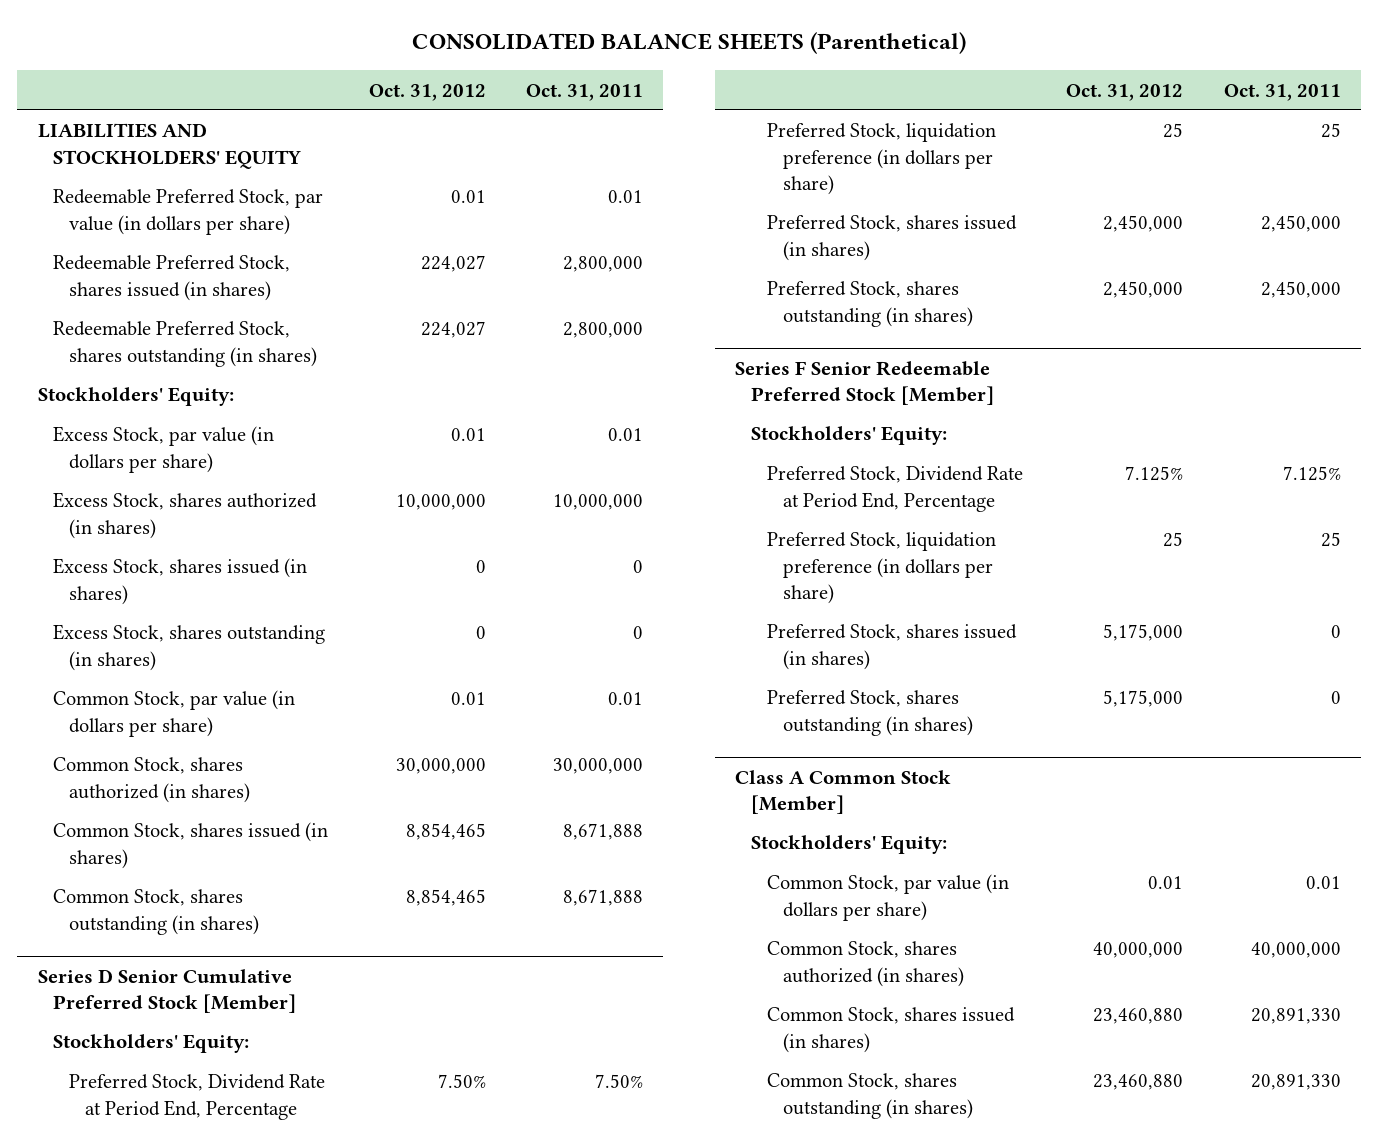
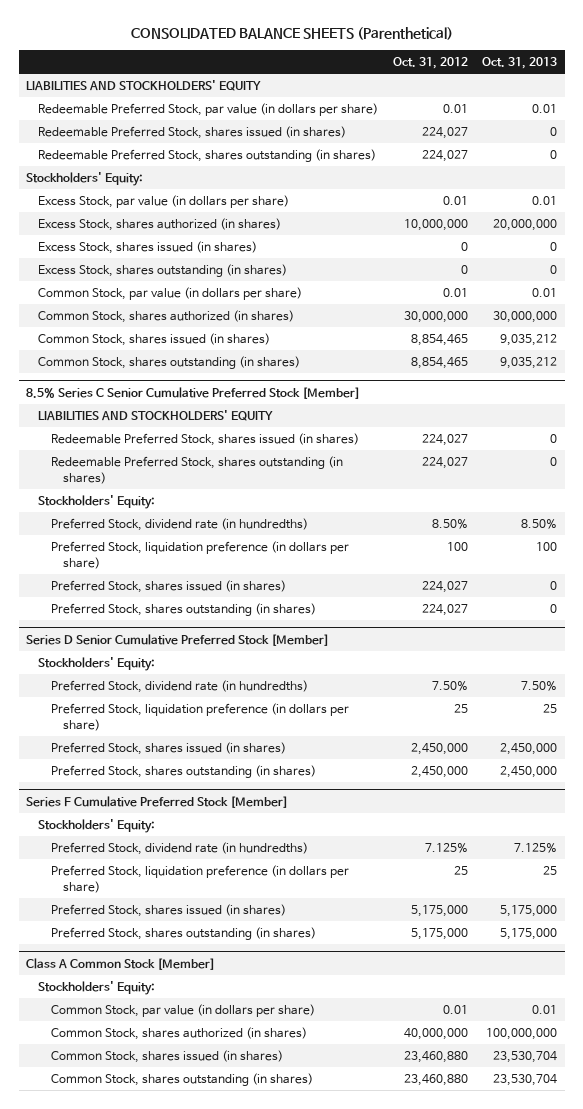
- | Oct. 31, 2012 | Oct. 31, 2011
+ | Oct. 31, 2012 | Oct. 31, 2013
+ 8.5% Series C Senior Cumulative Preferred Stock [Member]
+ LIABILITIES AND STOCKHOLDERS' EQUITY
+ Redeemable Preferred Stock, shares issued (in shares) | 224,027 | 0
+ Redeemable Preferred Stock, shares outstanding (in shares) | 224,027 | 0
+ Stockholders' Equity:
+ Preferred Stock, dividend rate (in hundredths) | 8.50% | 8.50%
+ Preferred Stock, liquidation preference (in dollars per share) | 100 | 100
+ Preferred Stock, shares issued (in shares) | 224,027 | 0
+ Preferred Stock, shares outstanding (in shares) | 224,027 | 0
@ Series D Senior Cumulative Preferred Stock [Member]
- Preferred Stock, Dividend Rate at Period End, Percentage | 7.50% | 7.50%
+ Preferred Stock, dividend rate (in hundredths) | 7.50% | 7.50%
- Series F Senior Redeemable Preferred Stock [Member]
+ Series F Cumulative Preferred Stock [Member]
- Preferred Stock, Dividend Rate at Period End, Percentage | 7.125% | 7.125%
+ Preferred Stock, dividend rate (in hundredths) | 7.125% | 7.125%

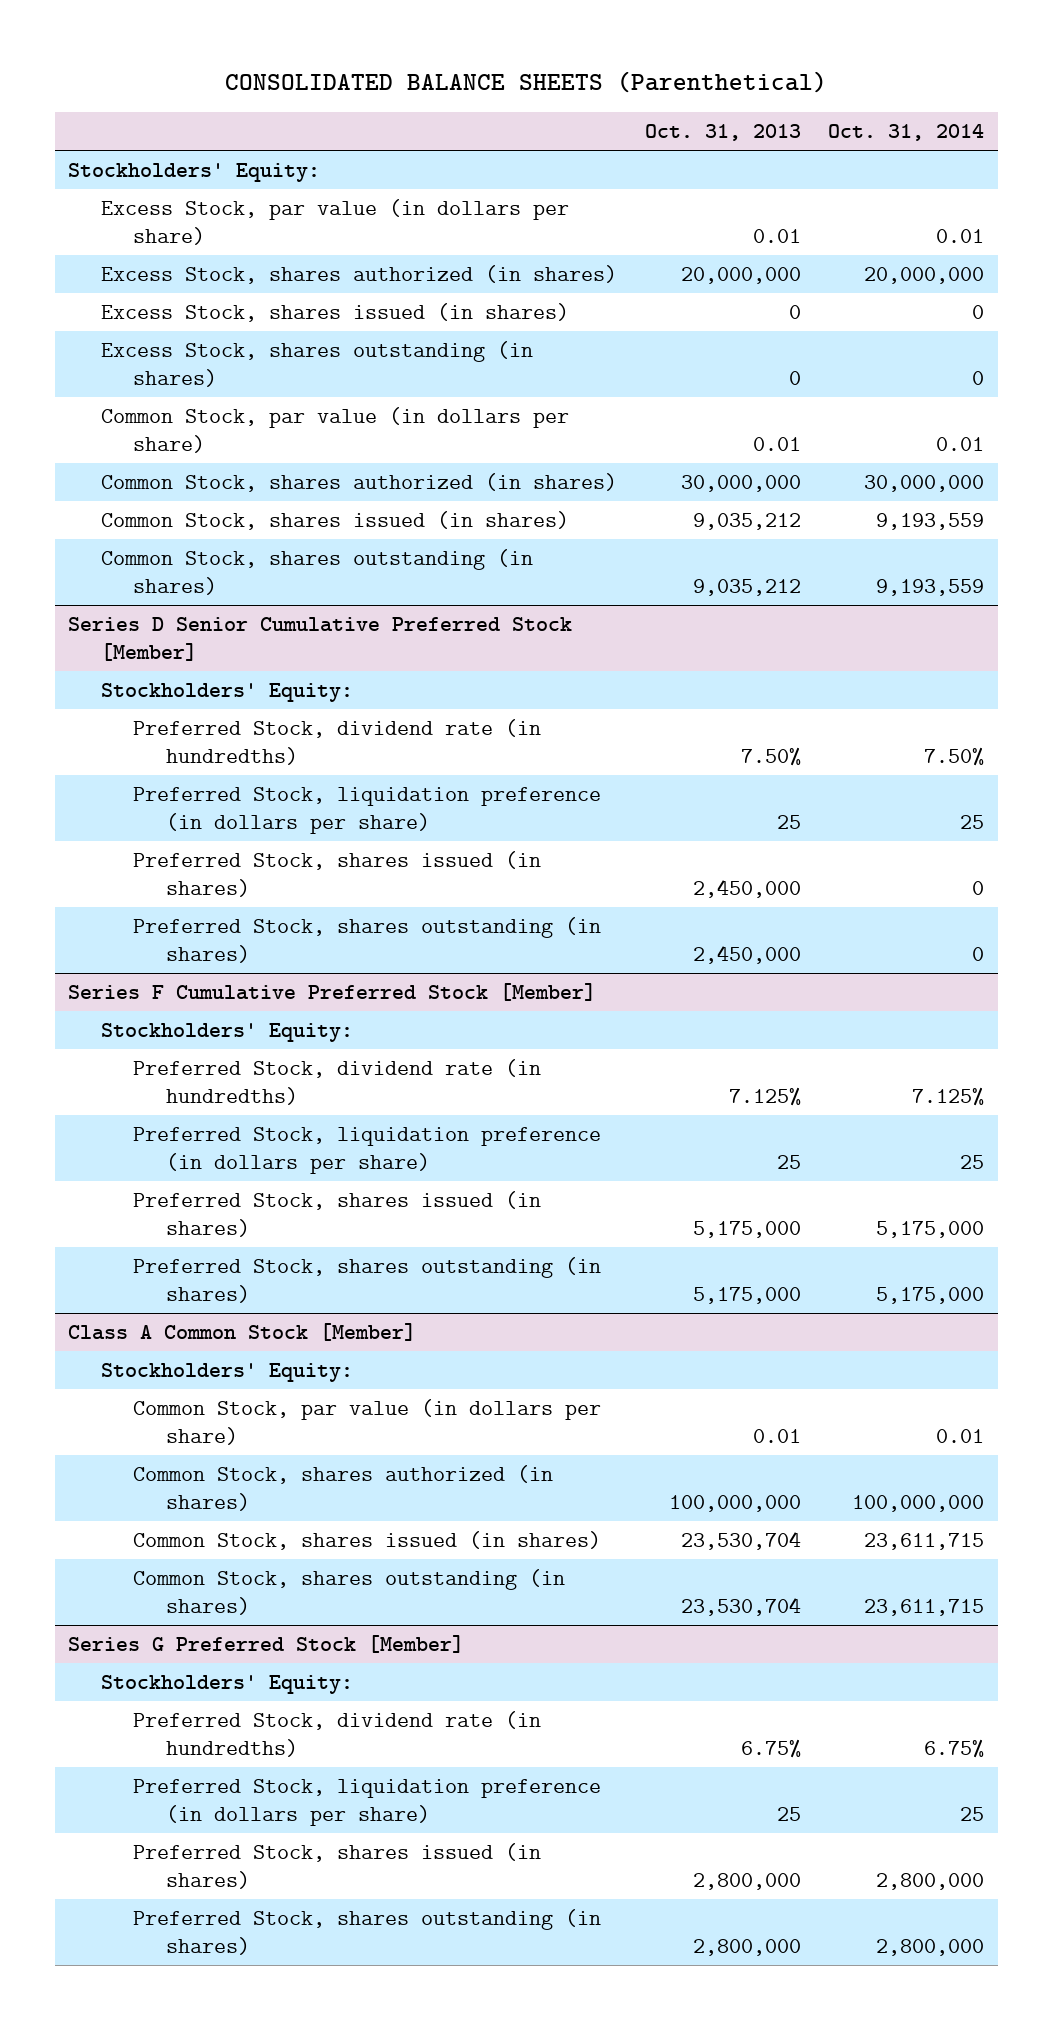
- | Oct. 31, 2012 | Oct. 31, 2013
+ | Oct. 31, 2013 | Oct. 31, 2014
- LIABILITIES AND STOCKHOLDERS' EQUITY
- Redeemable Preferred Stock, par value (in dollars per share) | 0.01 | 0.01
- Redeemable Preferred Stock, shares issued (in shares) | 224,027 | 0
- Redeemable Preferred Stock, shares outstanding (in shares) | 224,027 | 0
- 8.5% Series C Senior Cumulative Preferred Stock [Member]
- LIABILITIES AND STOCKHOLDERS' EQUITY
- Redeemable Preferred Stock, shares issued (in shares) | 224,027 | 0
- Redeemable Preferred Stock, shares outstanding (in shares) | 224,027 | 0
- Stockholders' Equity:
- Preferred Stock, dividend rate (in hundredths) | 8.50% | 8.50%
- Preferred Stock, liquidation preference (in dollars per share) | 100 | 100
- Preferred Stock, shares issued (in shares) | 224,027 | 0
- Preferred Stock, shares outstanding (in shares) | 224,027 | 0
+ Series G Preferred Stock [Member]
+ Stockholders' Equity:
+ Preferred Stock, dividend rate (in hundredths) | 6.75% | 6.75%
+ Preferred Stock, liquidation preference (in dollars per share) | 25 | 25
+ Preferred Stock, shares issued (in shares) | 2,800,000 | 2,800,000
+ Preferred Stock, shares outstanding (in shares) | 2,800,000 | 2,800,000

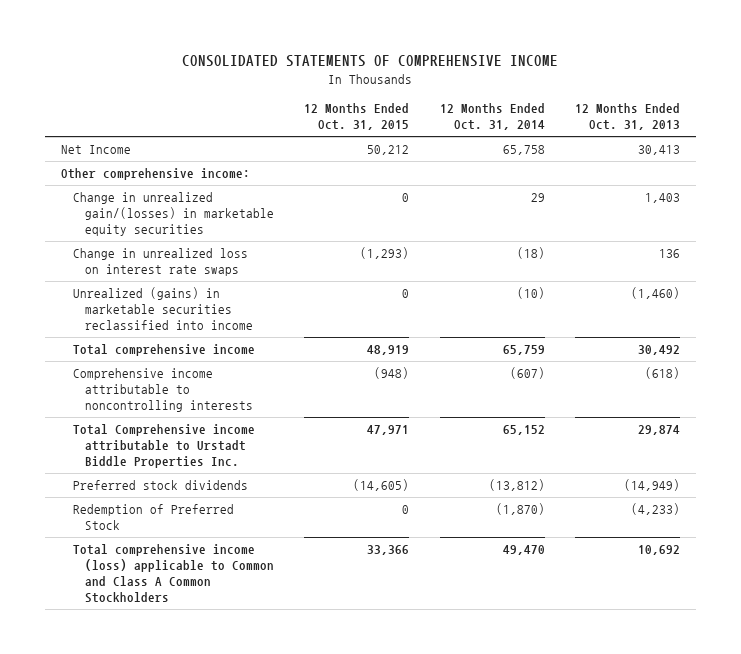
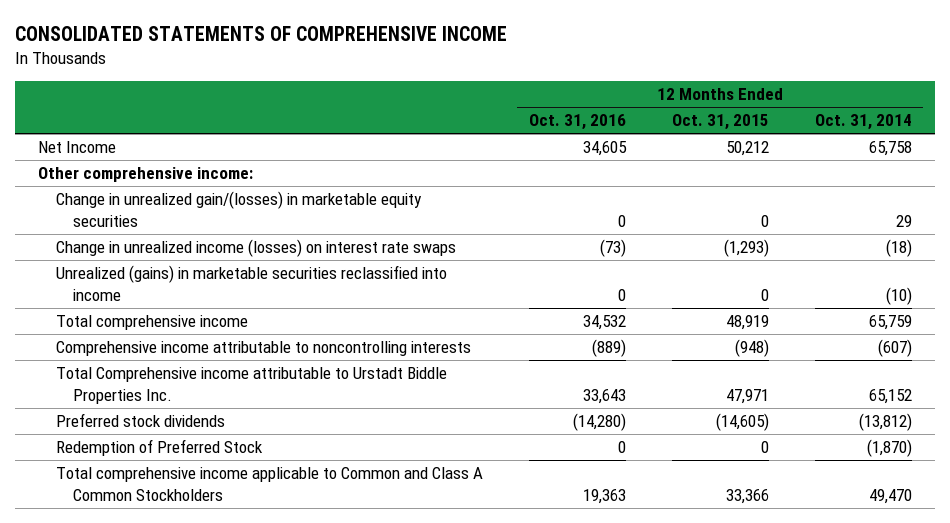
- | 12 Months Ended Oct. 31, 2015 | 12 Months Ended Oct. 31, 2014 | 12 Months Ended Oct. 31, 2013
+ | 12 Months Ended Oct. 31, 2016 | 12 Months Ended Oct. 31, 2015 | 12 Months Ended Oct. 31, 2014
- Change in unrealized loss on interest rate swaps | (1,293) | (18) | 136
+ Change in unrealized income (losses) on interest rate swaps | (73) | (1,293) | (18)
- Total comprehensive income (loss) applicable to Common and Class A Common Stockholders | 33,366 | 49,470 | 10,692
+ Total comprehensive income applicable to Common and Class A Common Stockholders | 19,363 | 33,366 | 49,470

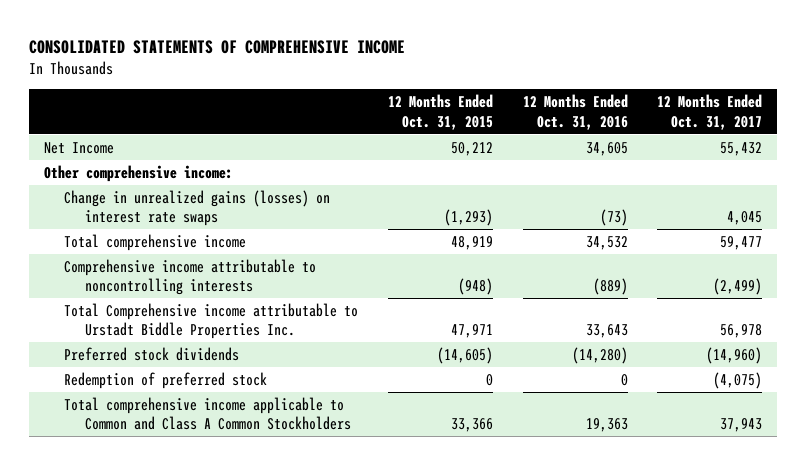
- | 12 Months Ended Oct. 31, 2016 | 12 Months Ended Oct. 31, 2015 | 12 Months Ended Oct. 31, 2014
+ | 12 Months Ended Oct. 31, 2015 | 12 Months Ended Oct. 31, 2016 | 12 Months Ended Oct. 31, 2017
- Change in unrealized gain/(losses) in marketable equity securities | 0 | 0 | 29
- Change in unrealized income (losses) on interest rate swaps | (73) | (1,293) | (18)
- Unrealized (gains) in marketable securities reclassified into income | 0 | 0 | (10)
+ Change in unrealized gains (losses) on interest rate swaps | (1,293) | (73) | 4,045
- Redemption of Preferred Stock | 0 | 0 | (1,870)
+ Redemption of preferred stock | 0 | 0 | (4,075)

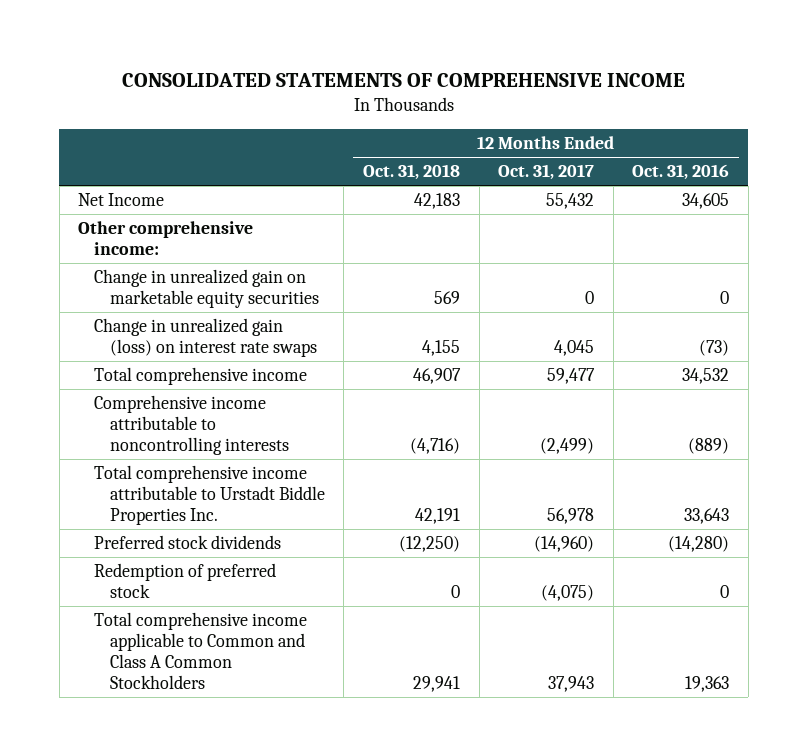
- | 12 Months Ended Oct. 31, 2015 | 12 Months Ended Oct. 31, 2016 | 12 Months Ended Oct. 31, 2017
+ | 12 Months Ended Oct. 31, 2018 | 12 Months Ended Oct. 31, 2017 | 12 Months Ended Oct. 31, 2016
- Change in unrealized gains (losses) on interest rate swaps | (1,293) | (73) | 4,045
+ Change in unrealized gain on marketable equity securities | 569 | 0 | 0
+ Change in unrealized gain (loss) on interest rate swaps | 4,155 | 4,045 | (73)
- Total Comprehensive income attributable to Urstadt Biddle Properties Inc. | 47,971 | 33,643 | 56,978
+ Total comprehensive income attributable to Urstadt Biddle Properties Inc. | 42,191 | 56,978 | 33,643

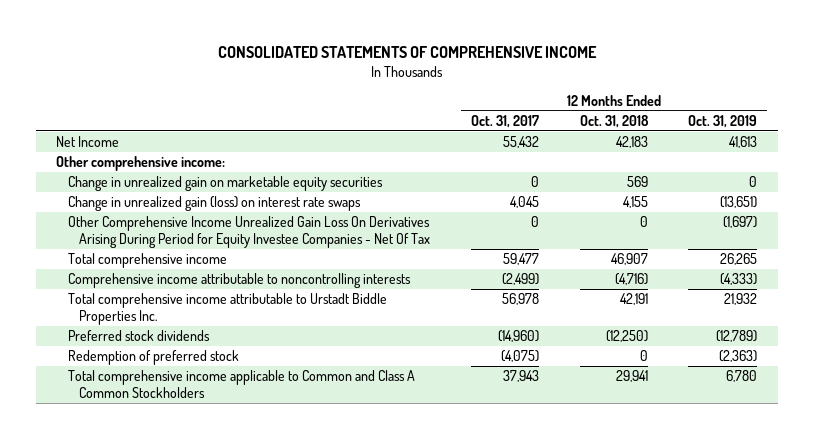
- | 12 Months Ended Oct. 31, 2018 | 12 Months Ended Oct. 31, 2017 | 12 Months Ended Oct. 31, 2016
+ | 12 Months Ended Oct. 31, 2017 | 12 Months Ended Oct. 31, 2018 | 12 Months Ended Oct. 31, 2019
+ Other Comprehensive Income Unrealized Gain Loss On Derivatives Arising During Period for Equity Investee Companies - Net Of Tax | 0 | 0 | (1,697)

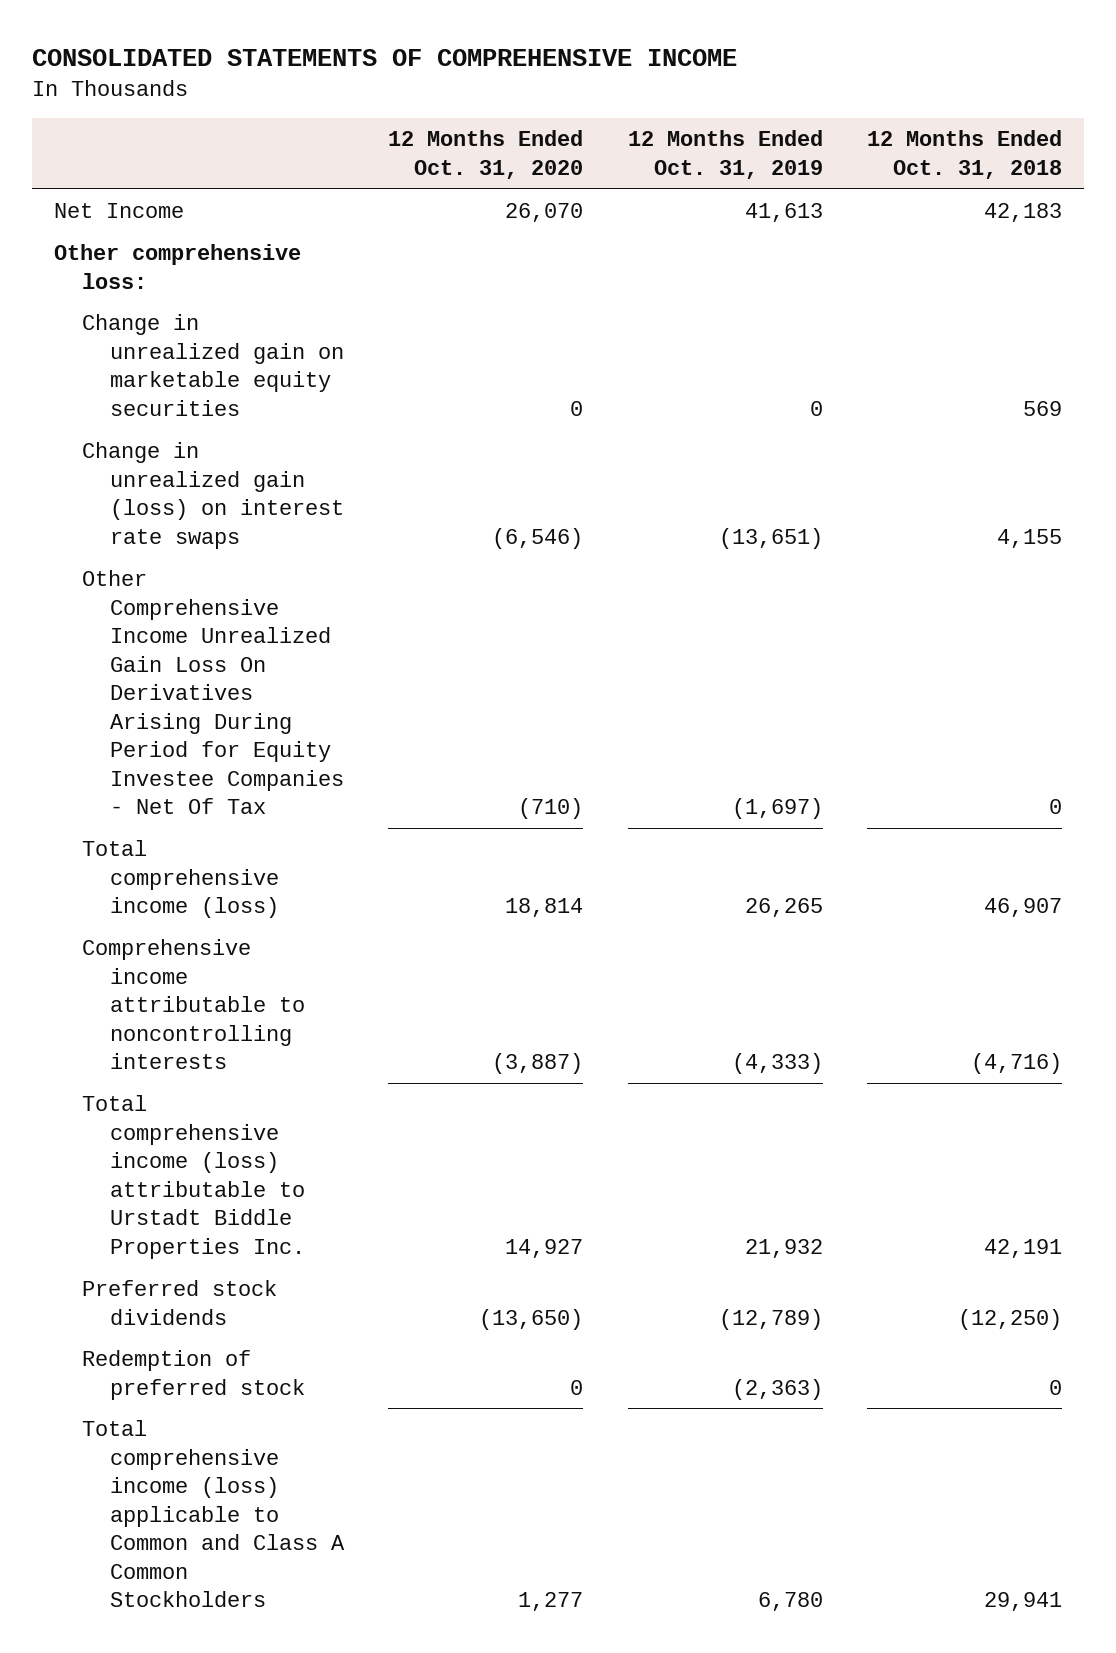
- | 12 Months Ended Oct. 31, 2017 | 12 Months Ended Oct. 31, 2018 | 12 Months Ended Oct. 31, 2019
+ | 12 Months Ended Oct. 31, 2020 | 12 Months Ended Oct. 31, 2019 | 12 Months Ended Oct. 31, 2018
- Other comprehensive income:
+ Other comprehensive loss:
- Total comprehensive income | 59,477 | 46,907 | 26,265
+ Total comprehensive income (loss) | 18,814 | 26,265 | 46,907
- Total comprehensive income attributable to Urstadt Biddle Properties Inc. | 56,978 | 42,191 | 21,932
+ Total comprehensive income (loss) attributable to Urstadt Biddle Properties Inc. | 14,927 | 21,932 | 42,191
- Total comprehensive income applicable to Common and Class A Common Stockholders | 37,943 | 29,941 | 6,780
+ Total comprehensive income (loss) applicable to Common and Class A Common Stockholders | 1,277 | 6,780 | 29,941

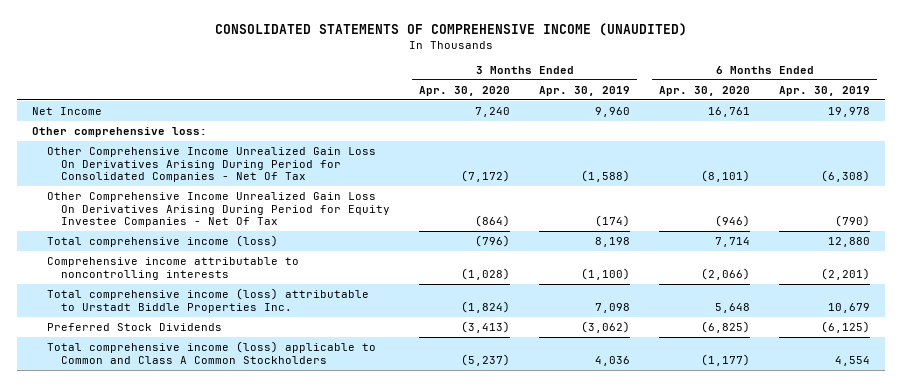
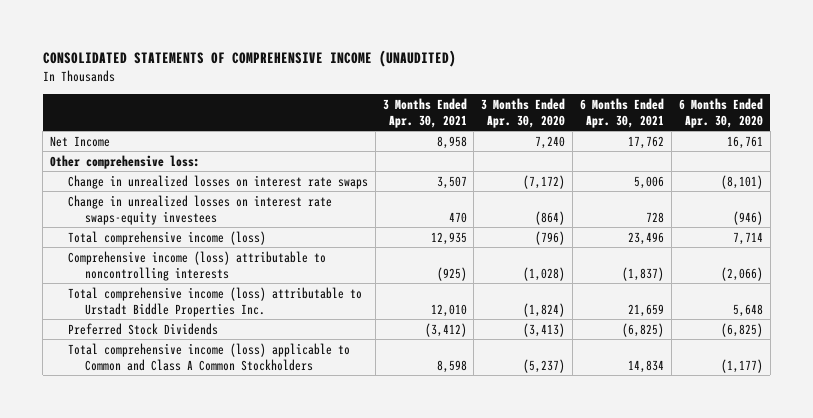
- | 3 Months Ended Apr. 30, 2020 | 3 Months Ended Apr. 30, 2019 | 6 Months Ended Apr. 30, 2020 | 6 Months Ended Apr. 30, 2019
+ | 3 Months Ended Apr. 30, 2021 | 3 Months Ended Apr. 30, 2020 | 6 Months Ended Apr. 30, 2021 | 6 Months Ended Apr. 30, 2020
- Other Comprehensive Income Unrealized Gain Loss On Derivatives Arising During Period for Consolidated Companies - Net Of Tax | (7,172) | (1,588) | (8,101) | (6,308)
- Other Comprehensive Income Unrealized Gain Loss On Derivatives Arising During Period for Equity Investee Companies - Net Of Tax | (864) | (174) | (946) | (790)
+ Change in unrealized losses on interest rate swaps | 3,507 | (7,172) | 5,006 | (8,101)
+ Change in unrealized losses on interest rate swaps-equity investees | 470 | (864) | 728 | (946)
- Comprehensive income attributable to noncontrolling interests | (1,028) | (1,100) | (2,066) | (2,201)
+ Comprehensive income (loss) attributable to noncontrolling interests | (925) | (1,028) | (1,837) | (2,066)

